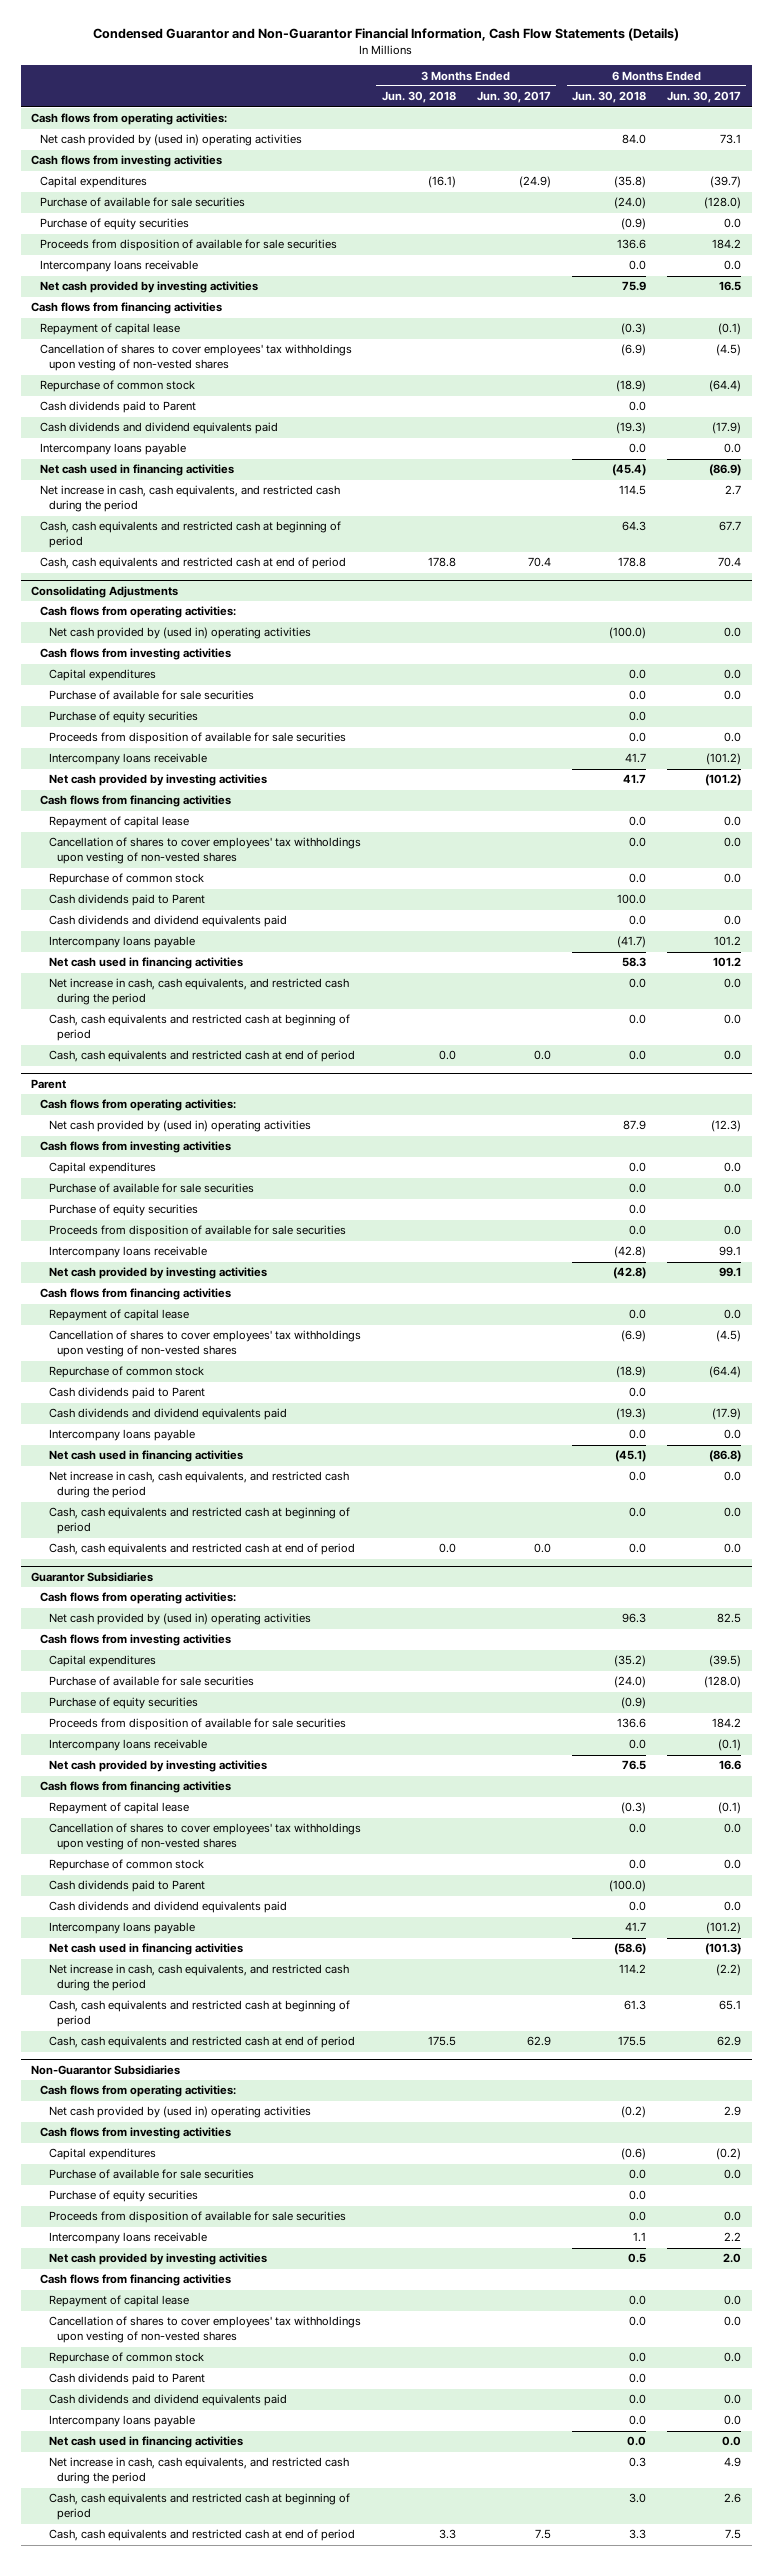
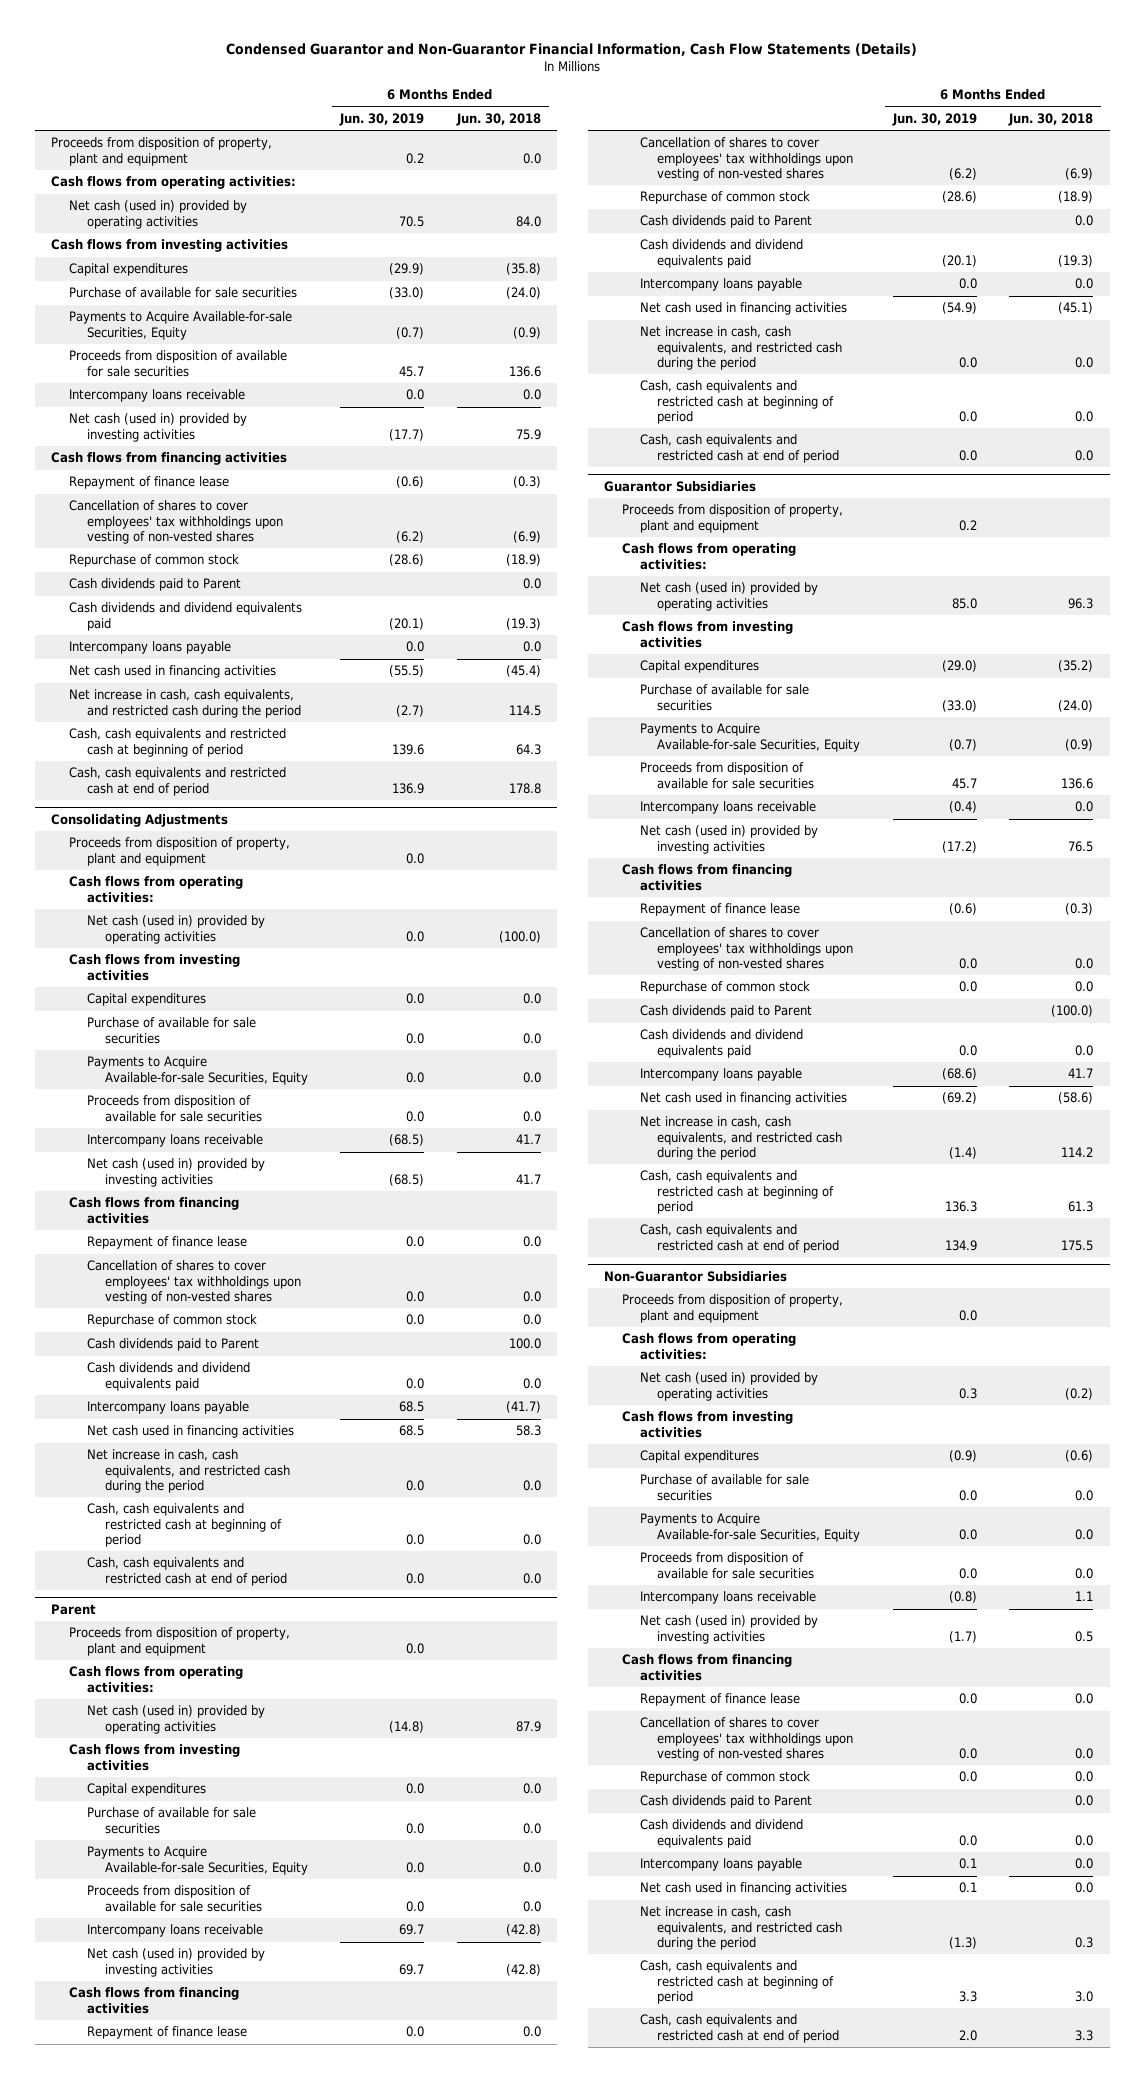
- | 3 Months Ended Jun. 30, 2018 | 3 Months Ended Jun. 30, 2017 | 6 Months Ended Jun. 30, 2018 | 6 Months Ended Jun. 30, 2017
+ | 6 Months Ended Jun. 30, 2019 | 6 Months Ended Jun. 30, 2018
+ Proceeds from disposition of property, plant and equipment | 0.2 | 0.0
- Net cash provided by (used in) operating activities | | | 84.0 | 73.1
+ Net cash (used in) provided by operating activities | 70.5 | 84.0
- Purchase of equity securities | | | (0.9) | 0.0
+ Payments to Acquire Available-for-sale Securities, Equity | (0.7) | (0.9)
- Net cash provided by investing activities | | | 75.9 | 16.5
+ Net cash (used in) provided by investing activities | (17.7) | 75.9
- Repayment of capital lease | | | (0.3) | (0.1)
+ Repayment of finance lease | (0.6) | (0.3)
@ Consolidating Adjustments
+ Proceeds from disposition of property, plant and equipment | 0.0 |
- Net cash provided by (used in) operating activities | | | (100.0) | 0.0
+ Net cash (used in) provided by operating activities | 0.0 | (100.0)
- Purchase of equity securities | | | 0.0 |
+ Payments to Acquire Available-for-sale Securities, Equity | 0.0 | 0.0
- Net cash provided by investing activities | | | 41.7 | (101.2)
+ Net cash (used in) provided by investing activities | (68.5) | 41.7
- Repayment of capital lease | | | 0.0 | 0.0
+ Repayment of finance lease | 0.0 | 0.0
@ Parent
+ Proceeds from disposition of property, plant and equipment | 0.0 |
- Net cash provided by (used in) operating activities | | | 87.9 | (12.3)
+ Net cash (used in) provided by operating activities | (14.8) | 87.9
- Purchase of equity securities | | | 0.0 |
+ Payments to Acquire Available-for-sale Securities, Equity | 0.0 | 0.0
- Net cash provided by investing activities | | | (42.8) | 99.1
+ Net cash (used in) provided by investing activities | 69.7 | (42.8)
- Repayment of capital lease | | | 0.0 | 0.0
+ Repayment of finance lease | 0.0 | 0.0
@ Guarantor Subsidiaries
+ Proceeds from disposition of property, plant and equipment | 0.2 |
- Net cash provided by (used in) operating activities | | | 96.3 | 82.5
+ Net cash (used in) provided by operating activities | 85.0 | 96.3
- Purchase of equity securities | | | (0.9) |
+ Payments to Acquire Available-for-sale Securities, Equity | (0.7) | (0.9)
- Net cash provided by investing activities | | | 76.5 | 16.6
+ Net cash (used in) provided by investing activities | (17.2) | 76.5
- Repayment of capital lease | | | (0.3) | (0.1)
+ Repayment of finance lease | (0.6) | (0.3)
@ Non-Guarantor Subsidiaries
+ Proceeds from disposition of property, plant and equipment | 0.0 |
- Net cash provided by (used in) operating activities | | | (0.2) | 2.9
+ Net cash (used in) provided by operating activities | 0.3 | (0.2)
- Purchase of equity securities | | | 0.0 |
+ Payments to Acquire Available-for-sale Securities, Equity | 0.0 | 0.0
- Net cash provided by investing activities | | | 0.5 | 2.0
+ Net cash (used in) provided by investing activities | (1.7) | 0.5
- Repayment of capital lease | | | 0.0 | 0.0
+ Repayment of finance lease | 0.0 | 0.0

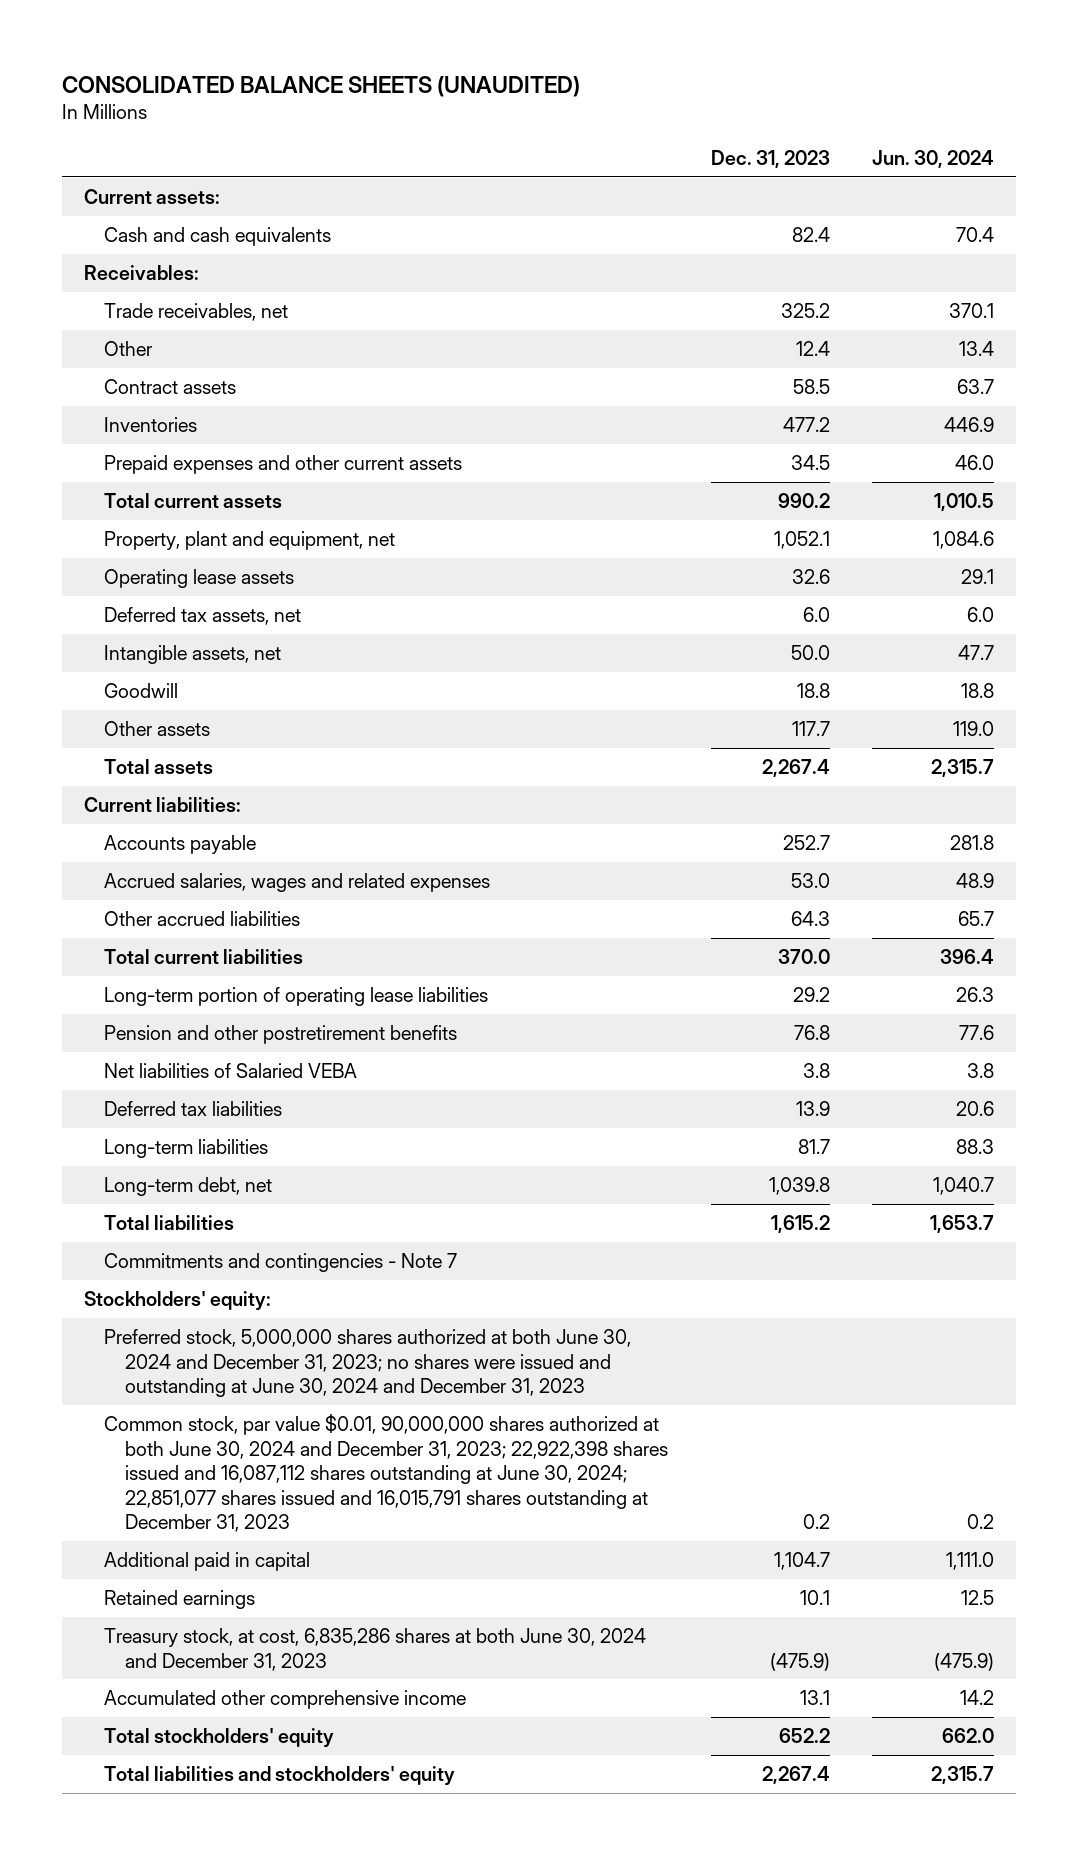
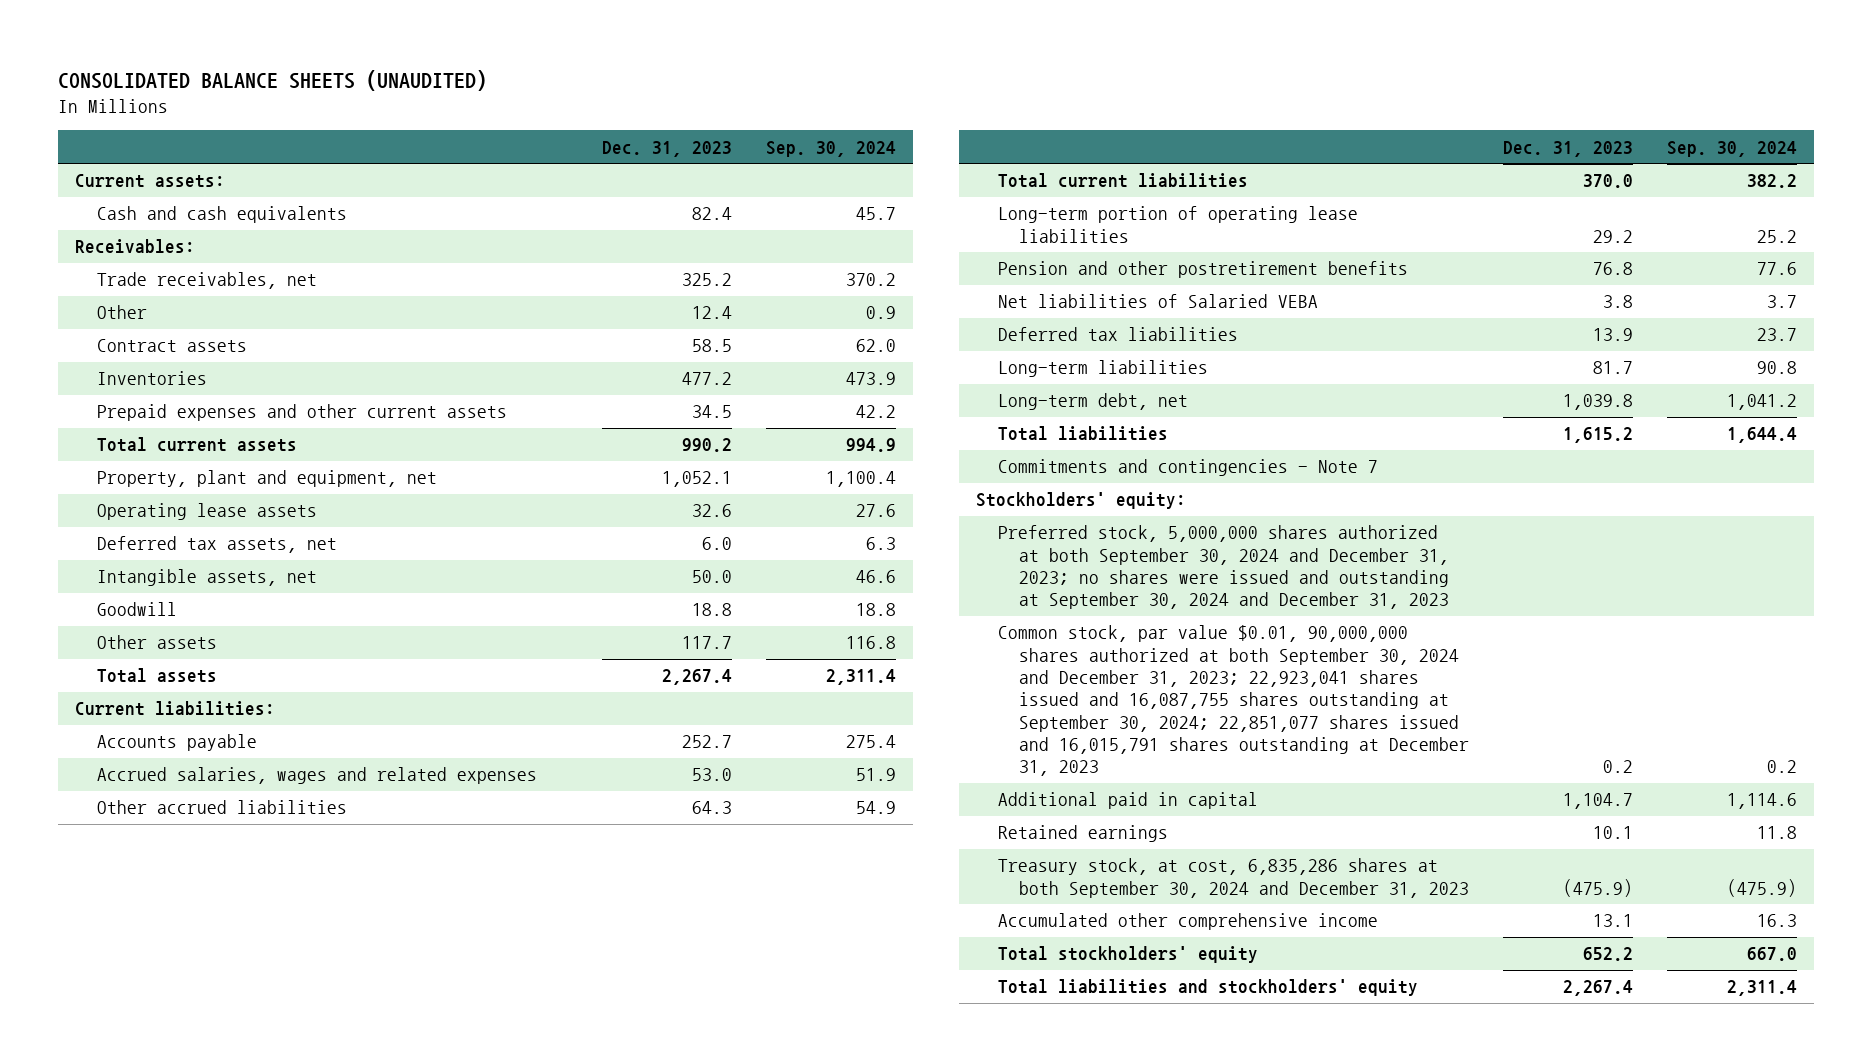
- | Dec. 31, 2023 | Jun. 30, 2024
+ | Dec. 31, 2023 | Sep. 30, 2024
- Preferred stock, 5,000,000 shares authorized at both June 30, 2024 and December 31, 2023; no shares were issued and outstanding at June 30, 2024 and December 31, 2023
- Common stock, par value $0.01, 90,000,000 shares authorized at both June 30, 2024 and December 31, 2023; 22,922,398 shares issued and 16,087,112 shares outstanding at June 30, 2024; 22,851,077 shares issued and 16,015,791 shares outstanding at December 31, 2023 | 0.2 | 0.2
+ Preferred stock, 5,000,000 shares authorized at both September 30, 2024 and December 31, 2023; no shares were issued and outstanding at September 30, 2024 and December 31, 2023
+ Common stock, par value $0.01, 90,000,000 shares authorized at both September 30, 2024 and December 31, 2023; 22,923,041 shares issued and 16,087,755 shares outstanding at September 30, 2024; 22,851,077 shares issued and 16,015,791 shares outstanding at December 31, 2023 | 0.2 | 0.2
- Treasury stock, at cost, 6,835,286 shares at both June 30, 2024 and December 31, 2023 | (475.9) | (475.9)
+ Treasury stock, at cost, 6,835,286 shares at both September 30, 2024 and December 31, 2023 | (475.9) | (475.9)

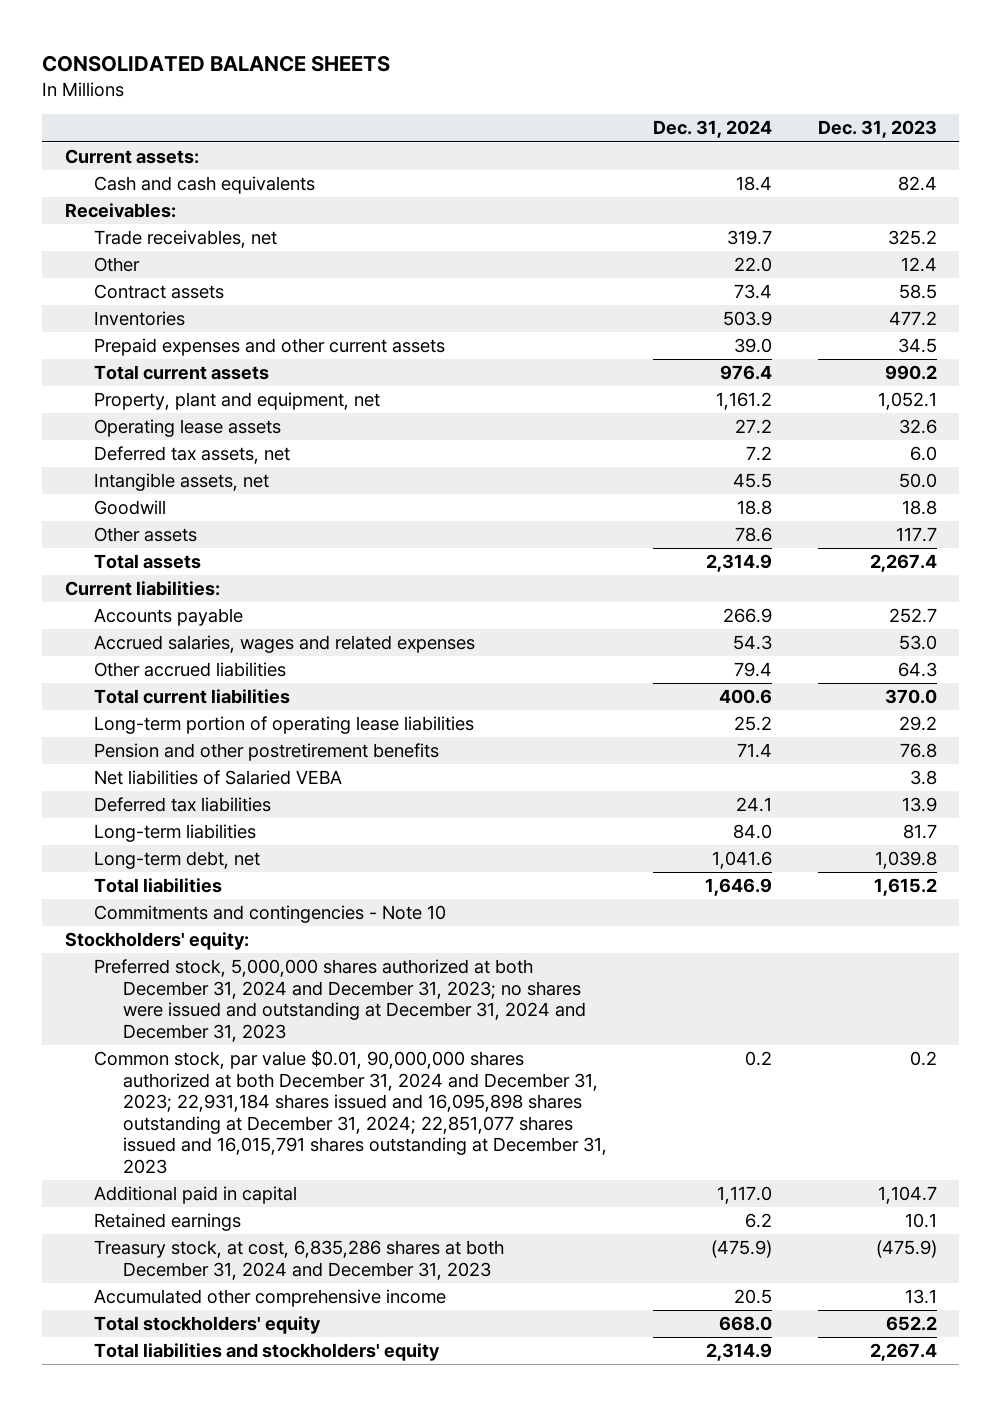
- CONSOLIDATED BALANCE SHEETS (UNAUDITED)
+ CONSOLIDATED BALANCE SHEETS
- | Dec. 31, 2023 | Sep. 30, 2024
+ | Dec. 31, 2024 | Dec. 31, 2023
- Commitments and contingencies - Note 7
+ Commitments and contingencies - Note 10
- Preferred stock, 5,000,000 shares authorized at both September 30, 2024 and December 31, 2023; no shares were issued and outstanding at September 30, 2024 and December 31, 2023
- Common stock, par value $0.01, 90,000,000 shares authorized at both September 30, 2024 and December 31, 2023; 22,923,041 shares issued and 16,087,755 shares outstanding at September 30, 2024; 22,851,077 shares issued and 16,015,791 shares outstanding at December 31, 2023 | 0.2 | 0.2
+ Preferred stock, 5,000,000 shares authorized at both December 31, 2024 and December 31, 2023; no shares were issued and outstanding at December 31, 2024 and December 31, 2023
+ Common stock, par value $0.01, 90,000,000 shares authorized at both December 31, 2024 and December 31, 2023; 22,931,184 shares issued and 16,095,898 shares outstanding at December 31, 2024; 22,851,077 shares issued and 16,015,791 shares outstanding at December 31, 2023 | 0.2 | 0.2
- Treasury stock, at cost, 6,835,286 shares at both September 30, 2024 and December 31, 2023 | (475.9) | (475.9)
+ Treasury stock, at cost, 6,835,286 shares at both December 31, 2024 and December 31, 2023 | (475.9) | (475.9)

